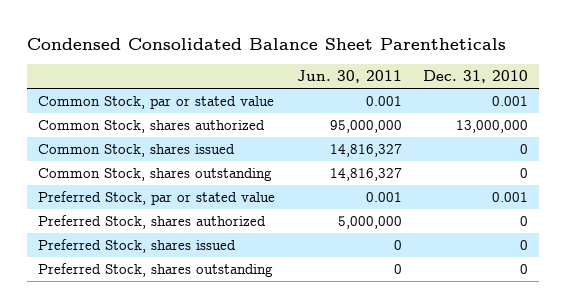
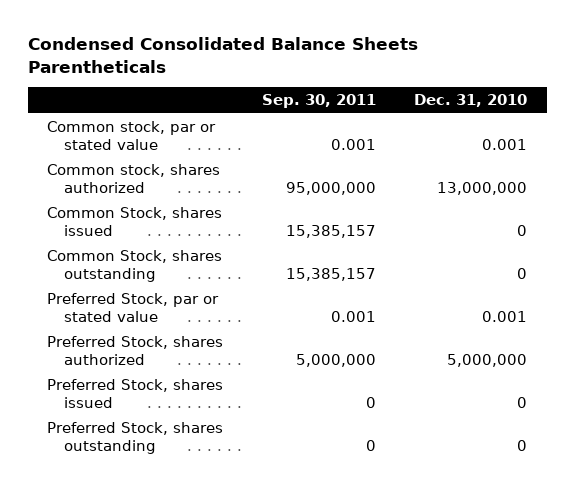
- Condensed Consolidated Balance Sheet Parentheticals
+ Condensed Consolidated Balance Sheets Parentheticals
- | Jun. 30, 2011 | Dec. 31, 2010
+ | Sep. 30, 2011 | Dec. 31, 2010
- Common Stock, par or stated value | 0.001 | 0.001
- Common Stock, shares authorized | 95,000,000 | 13,000,000
+ Common stock, par or stated value | 0.001 | 0.001
+ Common stock, shares authorized | 95,000,000 | 13,000,000
- Preferred Stock, shares authorized | 5,000,000 | 0
+ Preferred Stock, shares authorized | 5,000,000 | 5,000,000

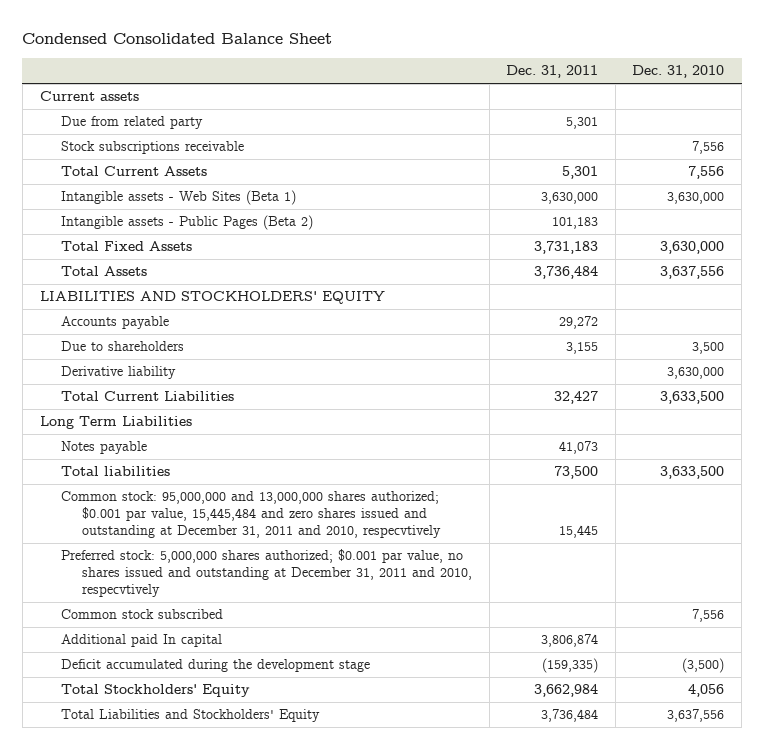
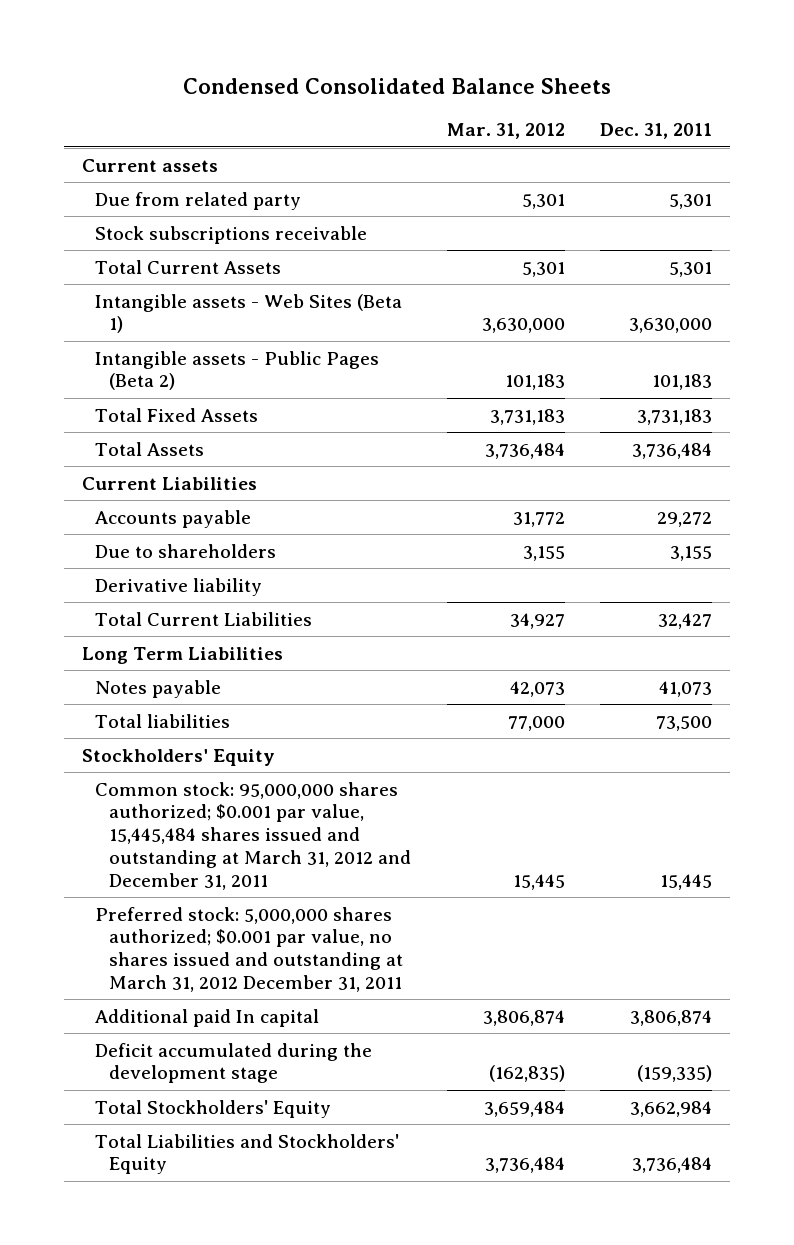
- Condensed Consolidated Balance Sheet
+ Condensed Consolidated Balance Sheets
- | Dec. 31, 2011 | Dec. 31, 2010
+ | Mar. 31, 2012 | Dec. 31, 2011
- LIABILITIES AND STOCKHOLDERS' EQUITY
+ Current Liabilities
- Common stock: 95,000,000 and 13,000,000 shares authorized; $0.001 par value, 15,445,484 and zero shares issued and outstanding at December 31, 2011 and 2010, respecvtively | 15,445 |
- Preferred stock: 5,000,000 shares authorized; $0.001 par value, no shares issued and outstanding at December 31, 2011 and 2010, respecvtively
- Common stock subscribed | | 7,556
+ Stockholders' Equity
+ Common stock: 95,000,000 shares authorized; $0.001 par value, 15,445,484 shares issued and outstanding at March 31, 2012 and December 31, 2011 | 15,445 | 15,445
+ Preferred stock: 5,000,000 shares authorized; $0.001 par value, no shares issued and outstanding at March 31, 2012 December 31, 2011

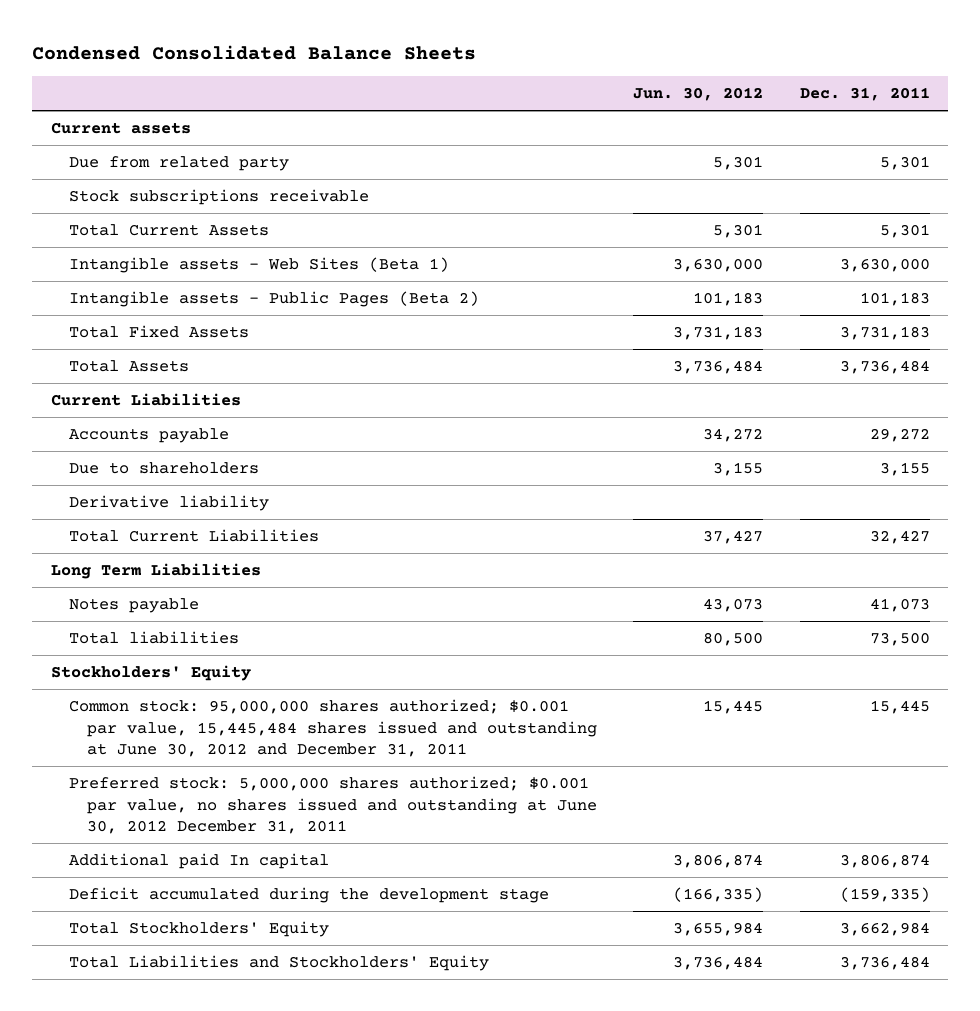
- | Mar. 31, 2012 | Dec. 31, 2011
+ | Jun. 30, 2012 | Dec. 31, 2011
- Common stock: 95,000,000 shares authorized; $0.001 par value, 15,445,484 shares issued and outstanding at March 31, 2012 and December 31, 2011 | 15,445 | 15,445
- Preferred stock: 5,000,000 shares authorized; $0.001 par value, no shares issued and outstanding at March 31, 2012 December 31, 2011
+ Common stock: 95,000,000 shares authorized; $0.001 par value, 15,445,484 shares issued and outstanding at June 30, 2012 and December 31, 2011 | 15,445 | 15,445
+ Preferred stock: 5,000,000 shares authorized; $0.001 par value, no shares issued and outstanding at June 30, 2012 December 31, 2011

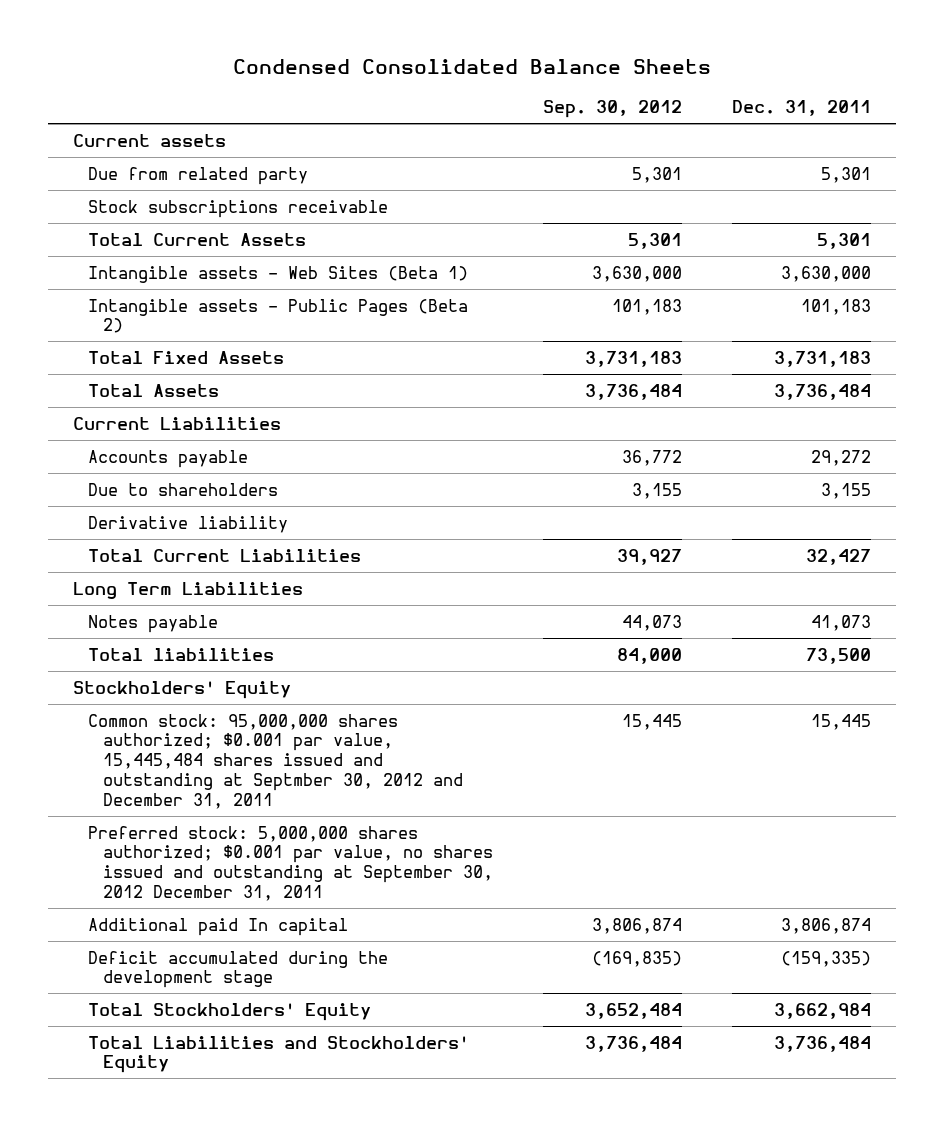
- | Jun. 30, 2012 | Dec. 31, 2011
+ | Sep. 30, 2012 | Dec. 31, 2011
- Common stock: 95,000,000 shares authorized; $0.001 par value, 15,445,484 shares issued and outstanding at June 30, 2012 and December 31, 2011 | 15,445 | 15,445
- Preferred stock: 5,000,000 shares authorized; $0.001 par value, no shares issued and outstanding at June 30, 2012 December 31, 2011
+ Common stock: 95,000,000 shares authorized; $0.001 par value, 15,445,484 shares issued and outstanding at Septmber 30, 2012 and December 31, 2011 | 15,445 | 15,445
+ Preferred stock: 5,000,000 shares authorized; $0.001 par value, no shares issued and outstanding at September 30, 2012 December 31, 2011

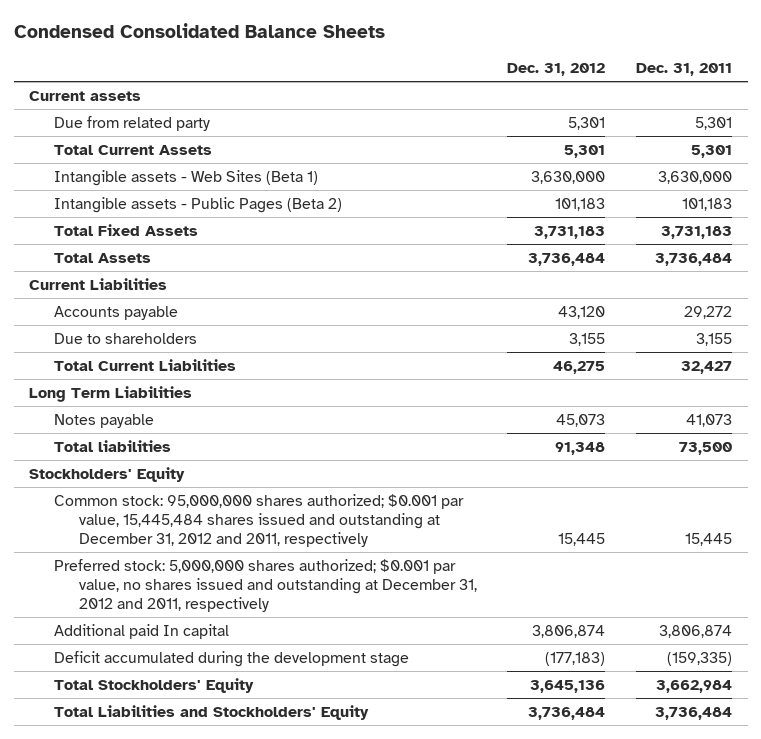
- | Sep. 30, 2012 | Dec. 31, 2011
+ | Dec. 31, 2012 | Dec. 31, 2011
- Stock subscriptions receivable
- Derivative liability
- Common stock: 95,000,000 shares authorized; $0.001 par value, 15,445,484 shares issued and outstanding at Septmber 30, 2012 and December 31, 2011 | 15,445 | 15,445
- Preferred stock: 5,000,000 shares authorized; $0.001 par value, no shares issued and outstanding at September 30, 2012 December 31, 2011
+ Common stock: 95,000,000 shares authorized; $0.001 par value, 15,445,484 shares issued and outstanding at December 31, 2012 and 2011, respectively | 15,445 | 15,445
+ Preferred stock: 5,000,000 shares authorized; $0.001 par value, no shares issued and outstanding at December 31, 2012 and 2011, respectively

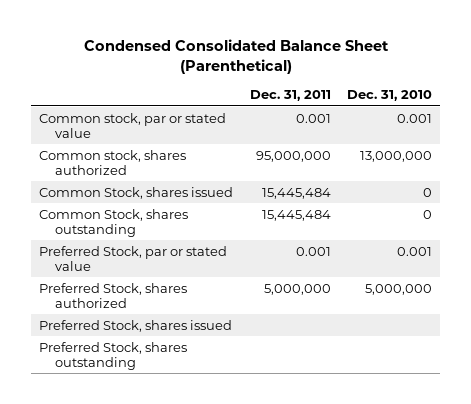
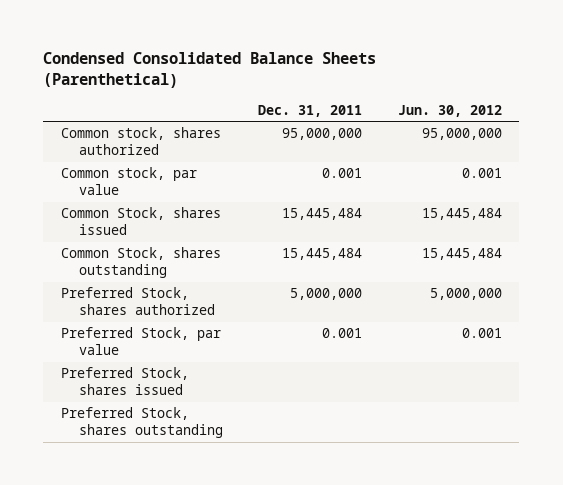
- Condensed Consolidated Balance Sheet (Parenthetical)
+ Condensed Consolidated Balance Sheets (Parenthetical)
- | Dec. 31, 2011 | Dec. 31, 2010
+ | Dec. 31, 2011 | Jun. 30, 2012
- Common stock, par or stated value | 0.001 | 0.001
+ Common stock, par value | 0.001 | 0.001
- Preferred Stock, par or stated value | 0.001 | 0.001
+ Preferred Stock, par value | 0.001 | 0.001

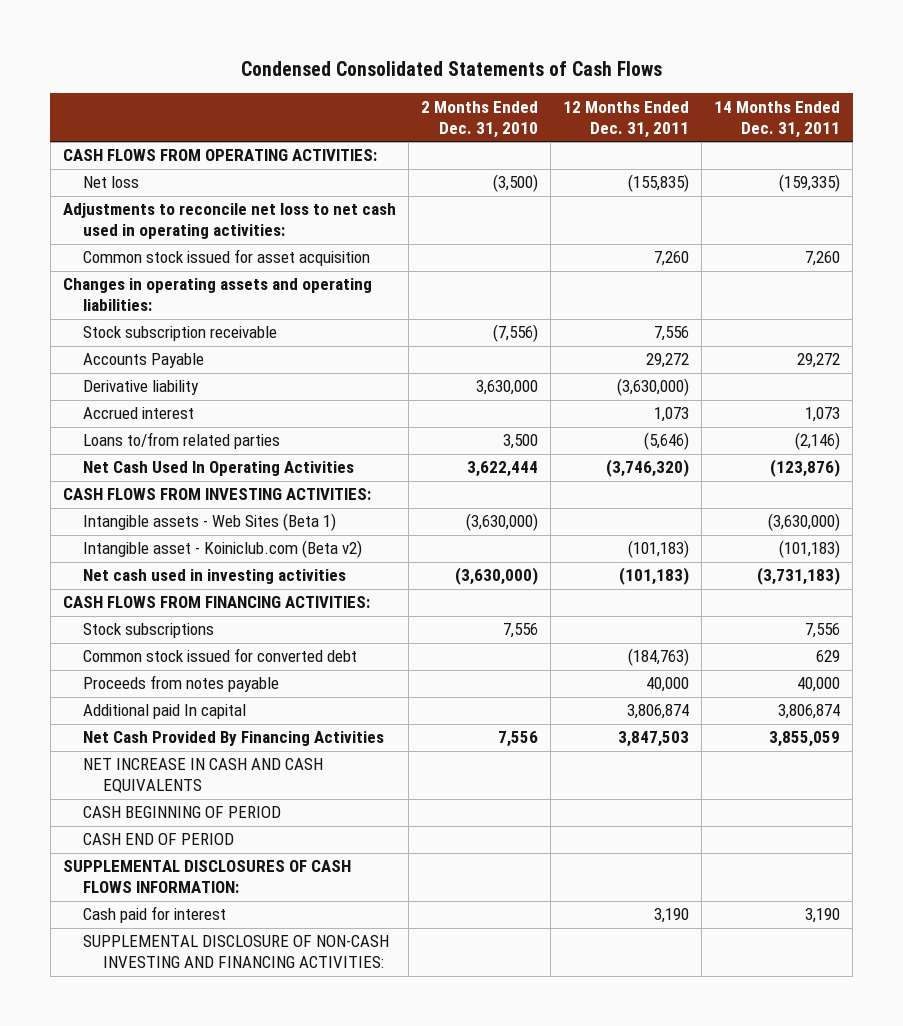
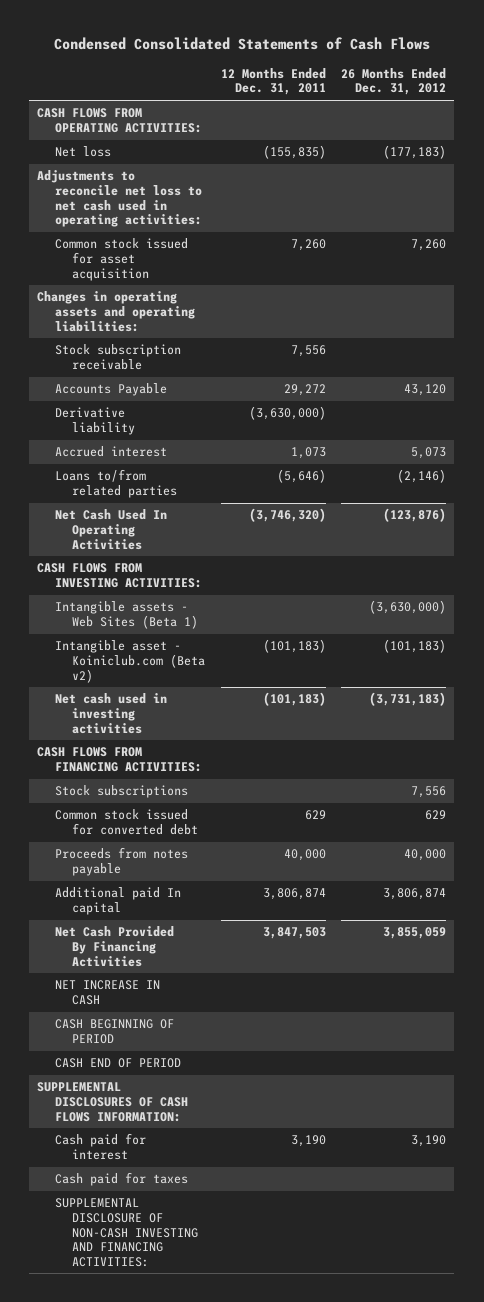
- | 2 Months Ended Dec. 31, 2010 | 12 Months Ended Dec. 31, 2011 | 14 Months Ended Dec. 31, 2011
+ | 12 Months Ended Dec. 31, 2011 | 26 Months Ended Dec. 31, 2012
- Common stock issued for converted debt | | (184,763) | 629
+ Common stock issued for converted debt | 629 | 629
- NET INCREASE IN CASH AND CASH EQUIVALENTS
+ NET INCREASE IN CASH
+ Cash paid for taxes

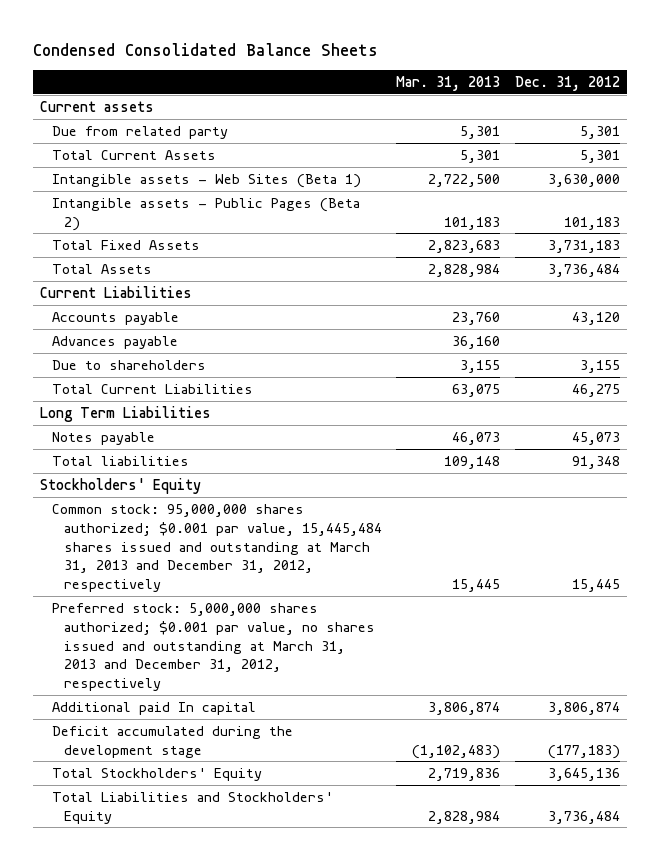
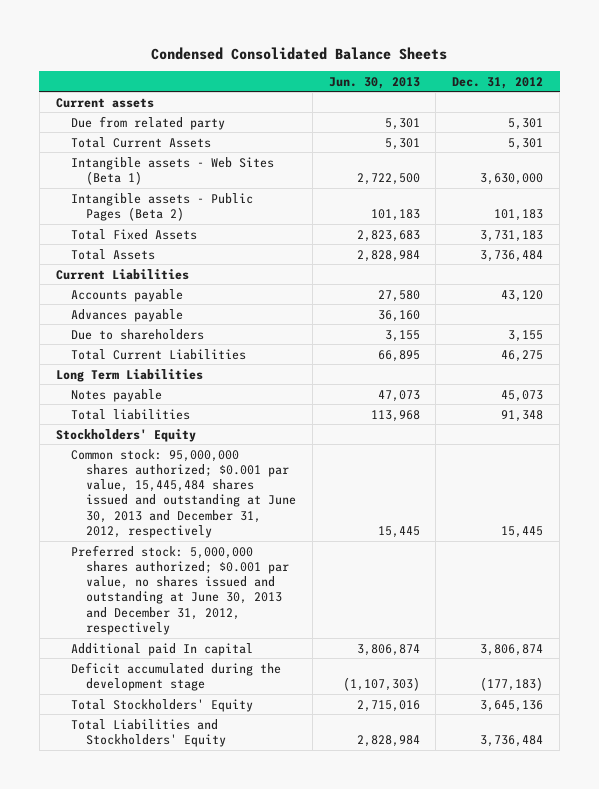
- | Mar. 31, 2013 | Dec. 31, 2012
+ | Jun. 30, 2013 | Dec. 31, 2012
- Common stock: 95,000,000 shares authorized; $0.001 par value, 15,445,484 shares issued and outstanding at March 31, 2013 and December 31, 2012, respectively | 15,445 | 15,445
- Preferred stock: 5,000,000 shares authorized; $0.001 par value, no shares issued and outstanding at March 31, 2013 and December 31, 2012, respectively
+ Common stock: 95,000,000 shares authorized; $0.001 par value, 15,445,484 shares issued and outstanding at June 30, 2013 and December 31, 2012, respectively | 15,445 | 15,445
+ Preferred stock: 5,000,000 shares authorized; $0.001 par value, no shares issued and outstanding at June 30, 2013 and December 31, 2012, respectively

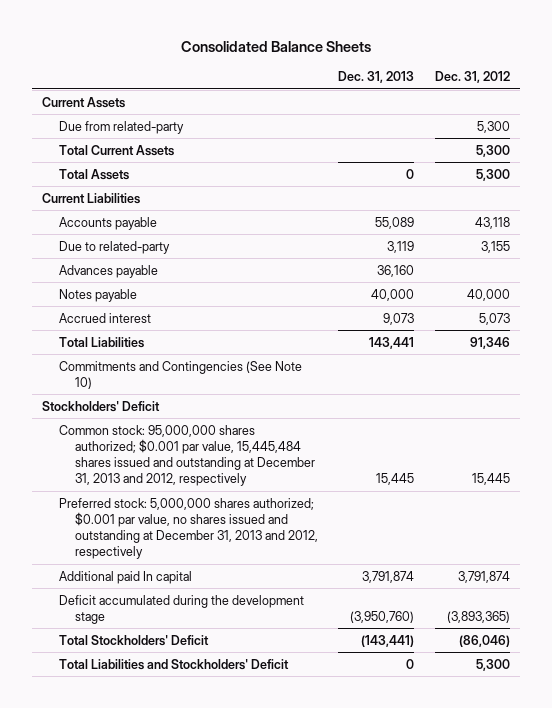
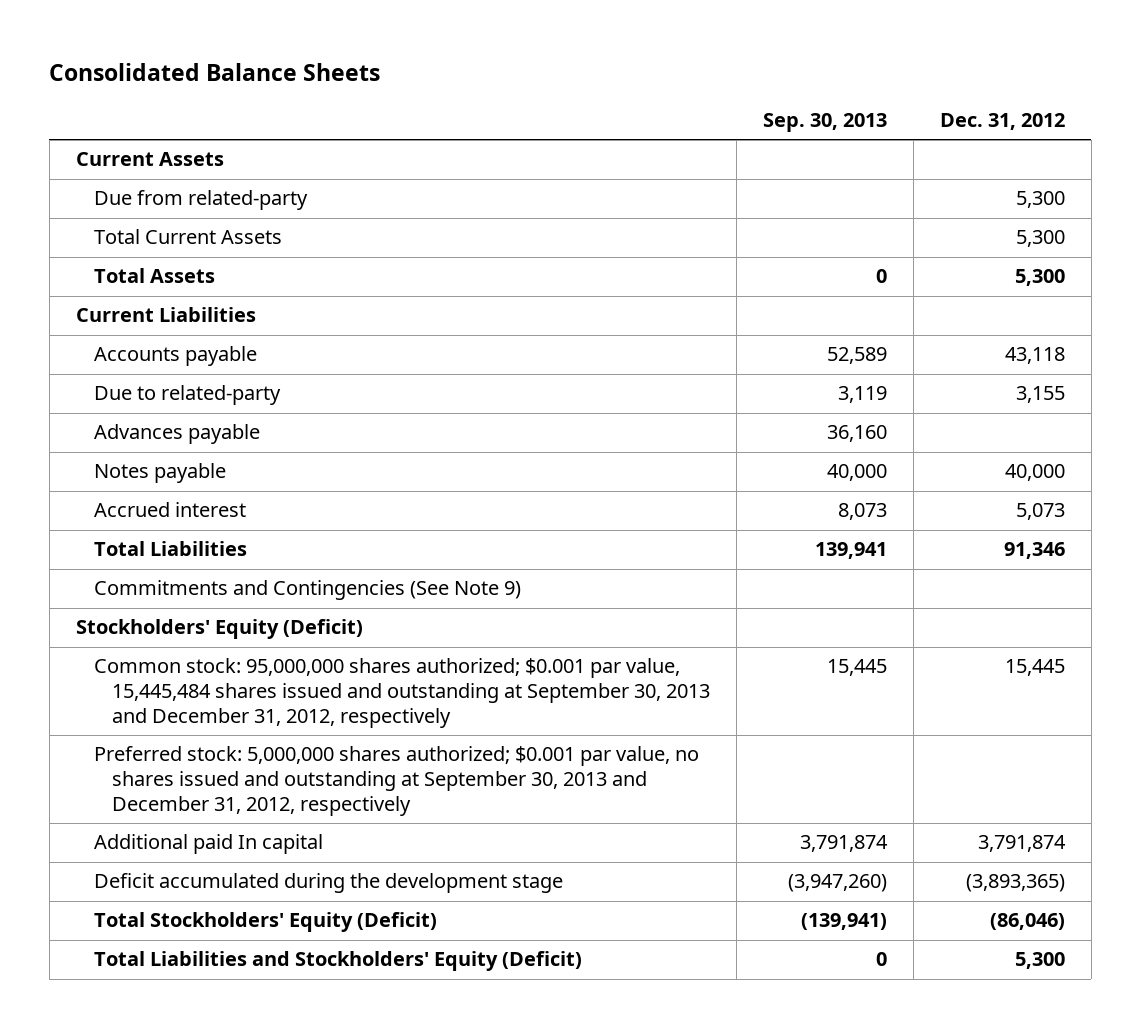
- | Dec. 31, 2013 | Dec. 31, 2012
+ | Sep. 30, 2013 | Dec. 31, 2012
- Commitments and Contingencies (See Note 10)
- Stockholders' Deficit
- Common stock: 95,000,000 shares authorized; $0.001 par value, 15,445,484 shares issued and outstanding at December 31, 2013 and 2012, respectively | 15,445 | 15,445
- Preferred stock: 5,000,000 shares authorized; $0.001 par value, no shares issued and outstanding at December 31, 2013 and 2012, respectively
+ Commitments and Contingencies (See Note 9)
+ Stockholders' Equity (Deficit)
+ Common stock: 95,000,000 shares authorized; $0.001 par value, 15,445,484 shares issued and outstanding at September 30, 2013 and December 31, 2012, respectively | 15,445 | 15,445
+ Preferred stock: 5,000,000 shares authorized; $0.001 par value, no shares issued and outstanding at September 30, 2013 and December 31, 2012, respectively
- Total Stockholders' Deficit | (143,441) | (86,046)
- Total Liabilities and Stockholders' Deficit | 0 | 5,300
+ Total Stockholders' Equity (Deficit) | (139,941) | (86,046)
+ Total Liabilities and Stockholders' Equity (Deficit) | 0 | 5,300

